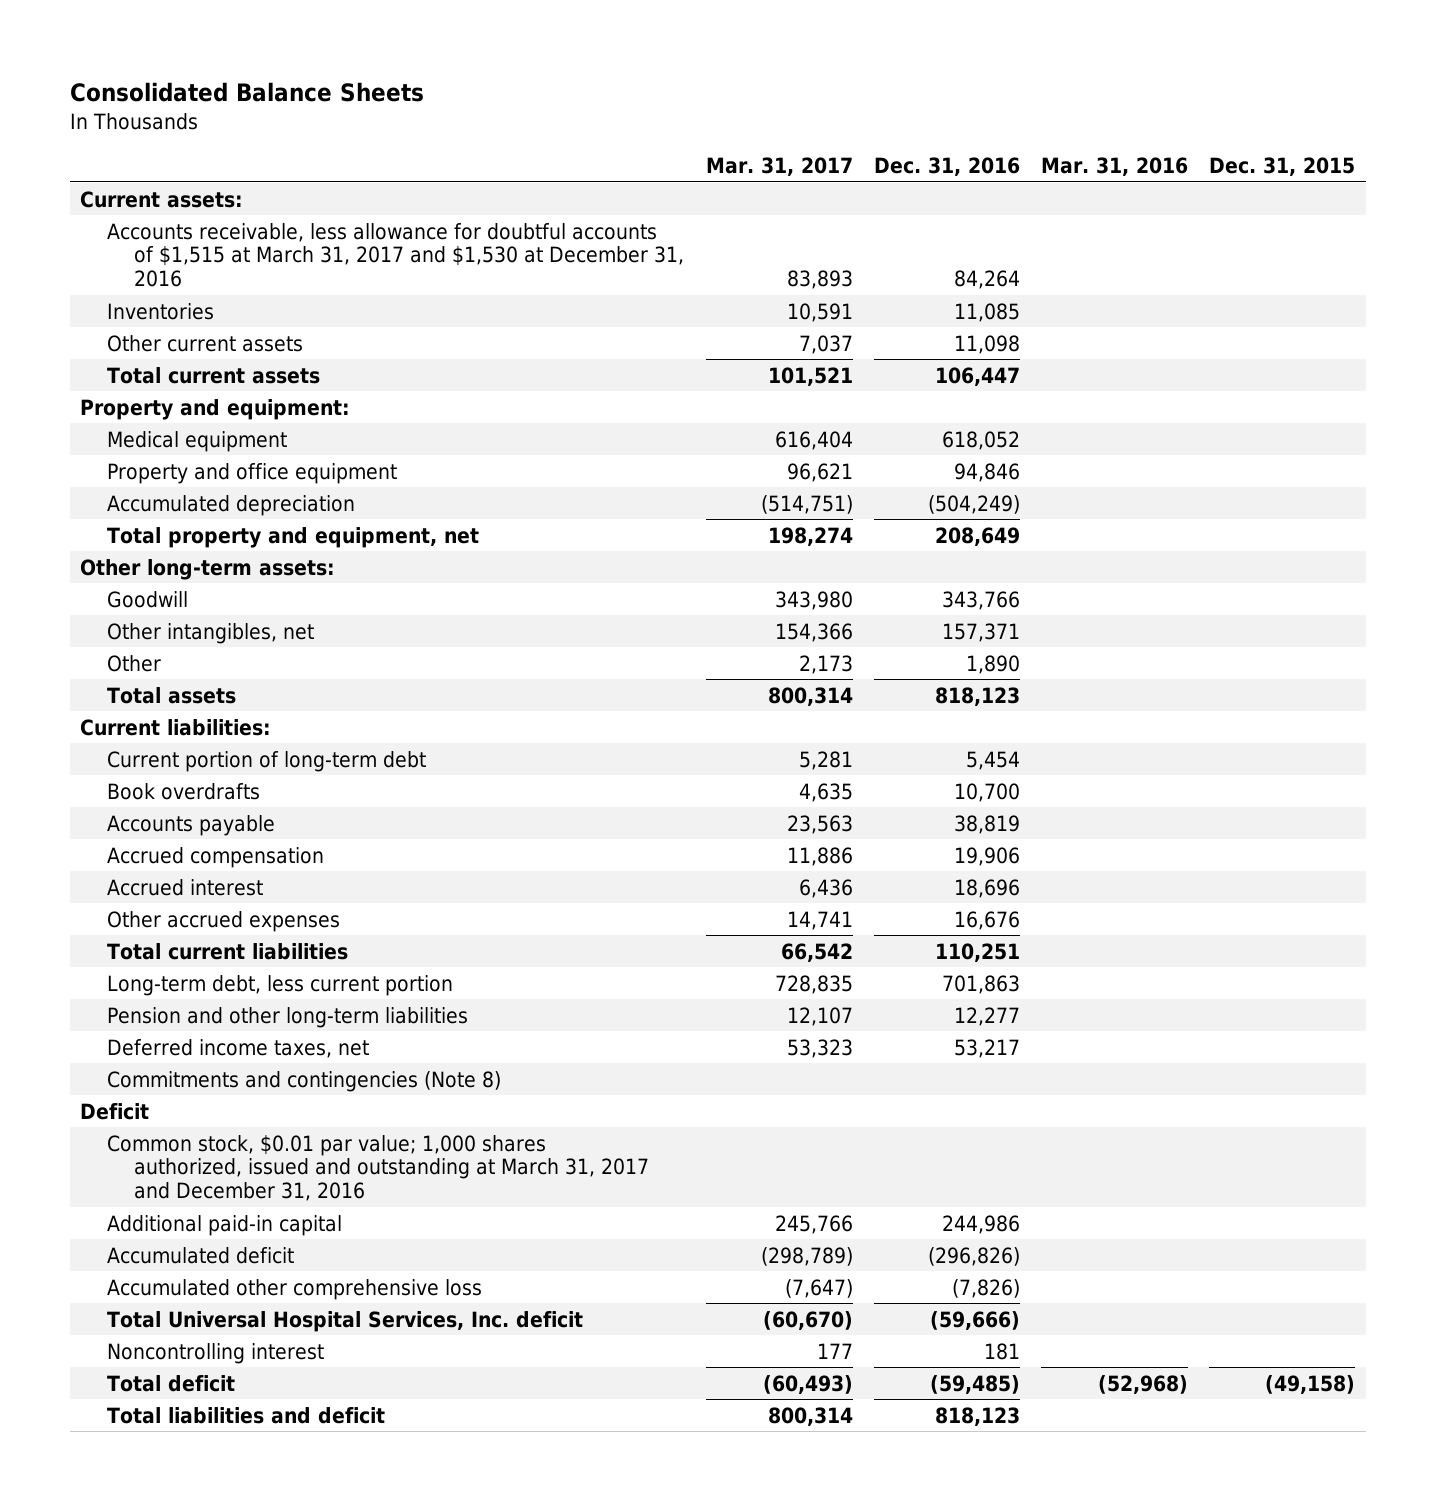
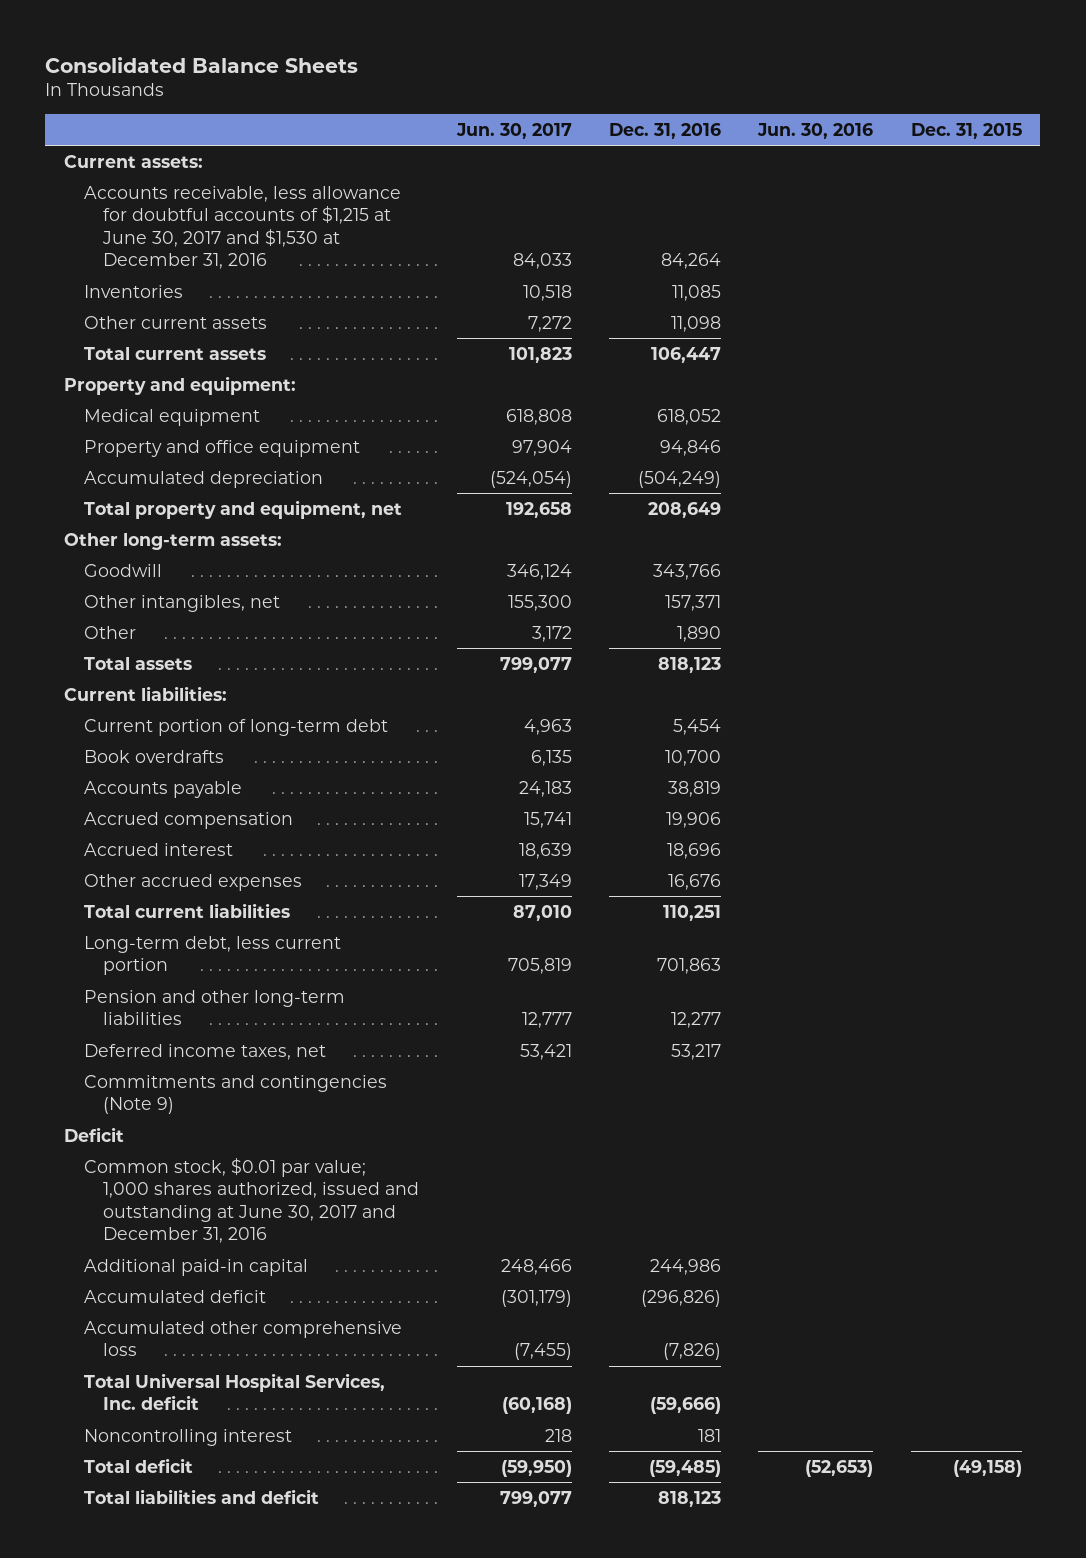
- | Mar. 31, 2017 | Dec. 31, 2016 | Mar. 31, 2016 | Dec. 31, 2015
+ | Jun. 30, 2017 | Dec. 31, 2016 | Jun. 30, 2016 | Dec. 31, 2015
- Accounts receivable, less allowance for doubtful accounts of $1,515 at March 31, 2017 and $1,530 at December 31, 2016 | 83,893 | 84,264 | |
+ Accounts receivable, less allowance for doubtful accounts of $1,215 at June 30, 2017 and $1,530 at December 31, 2016 | 84,033 | 84,264 | |
- Commitments and contingencies (Note 8)
+ Commitments and contingencies (Note 9)
- Common stock, $0.01 par value; 1,000 shares authorized, issued and outstanding at March 31, 2017 and December 31, 2016
+ Common stock, $0.01 par value; 1,000 shares authorized, issued and outstanding at June 30, 2017 and December 31, 2016

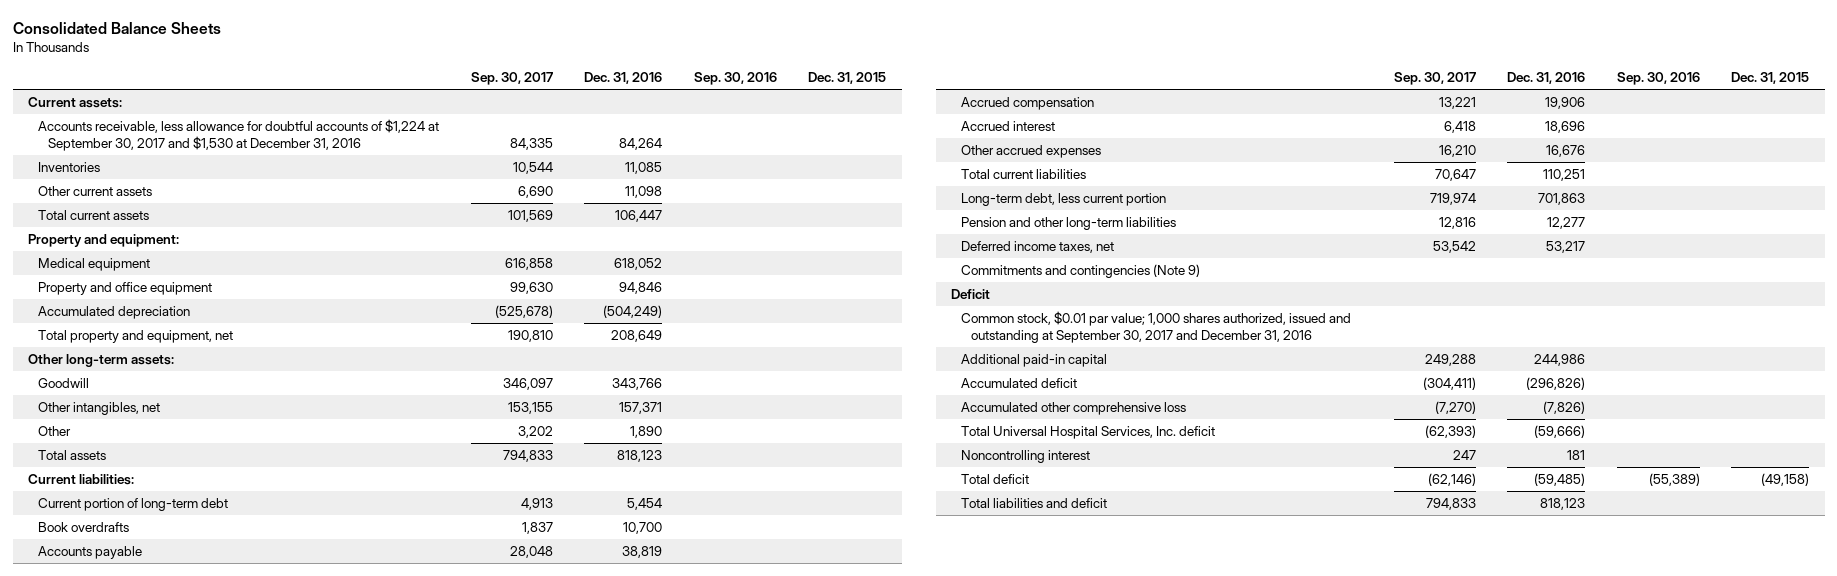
- | Jun. 30, 2017 | Dec. 31, 2016 | Jun. 30, 2016 | Dec. 31, 2015
+ | Sep. 30, 2017 | Dec. 31, 2016 | Sep. 30, 2016 | Dec. 31, 2015
- Accounts receivable, less allowance for doubtful accounts of $1,215 at June 30, 2017 and $1,530 at December 31, 2016 | 84,033 | 84,264 | |
+ Accounts receivable, less allowance for doubtful accounts of $1,224 at September 30, 2017 and $1,530 at December 31, 2016 | 84,335 | 84,264 | |
- Common stock, $0.01 par value; 1,000 shares authorized, issued and outstanding at June 30, 2017 and December 31, 2016
+ Common stock, $0.01 par value; 1,000 shares authorized, issued and outstanding at September 30, 2017 and December 31, 2016

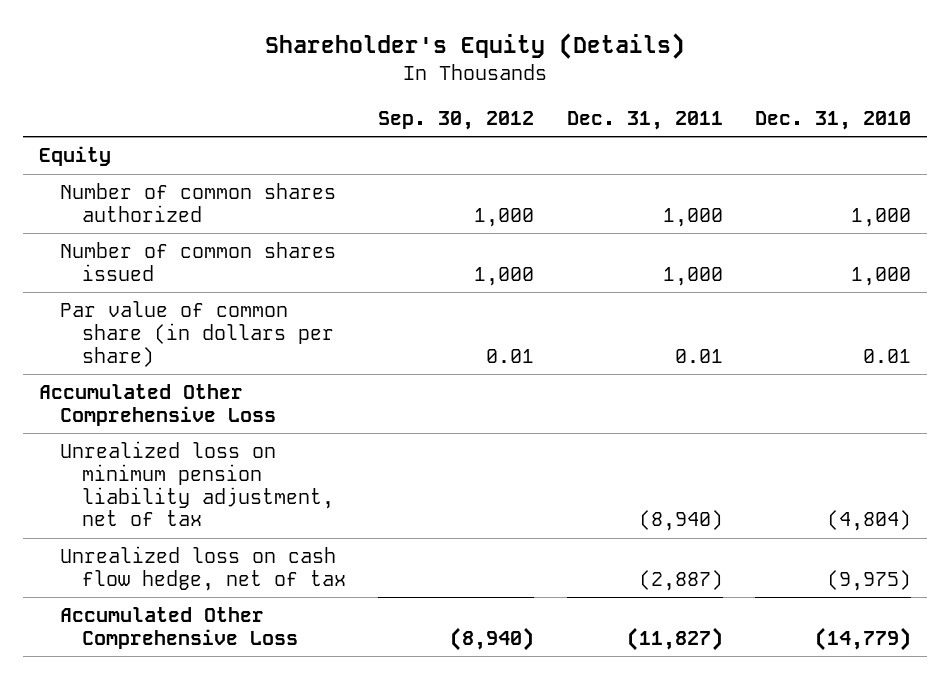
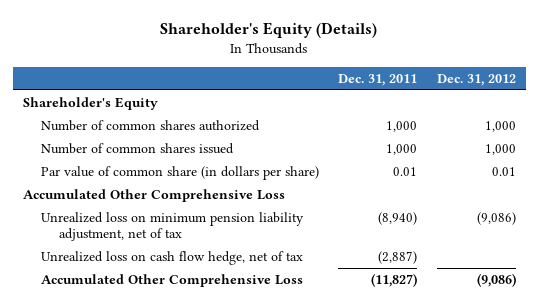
- | Sep. 30, 2012 | Dec. 31, 2011 | Dec. 31, 2010
+ | Dec. 31, 2011 | Dec. 31, 2012
- Equity
+ Shareholder's Equity

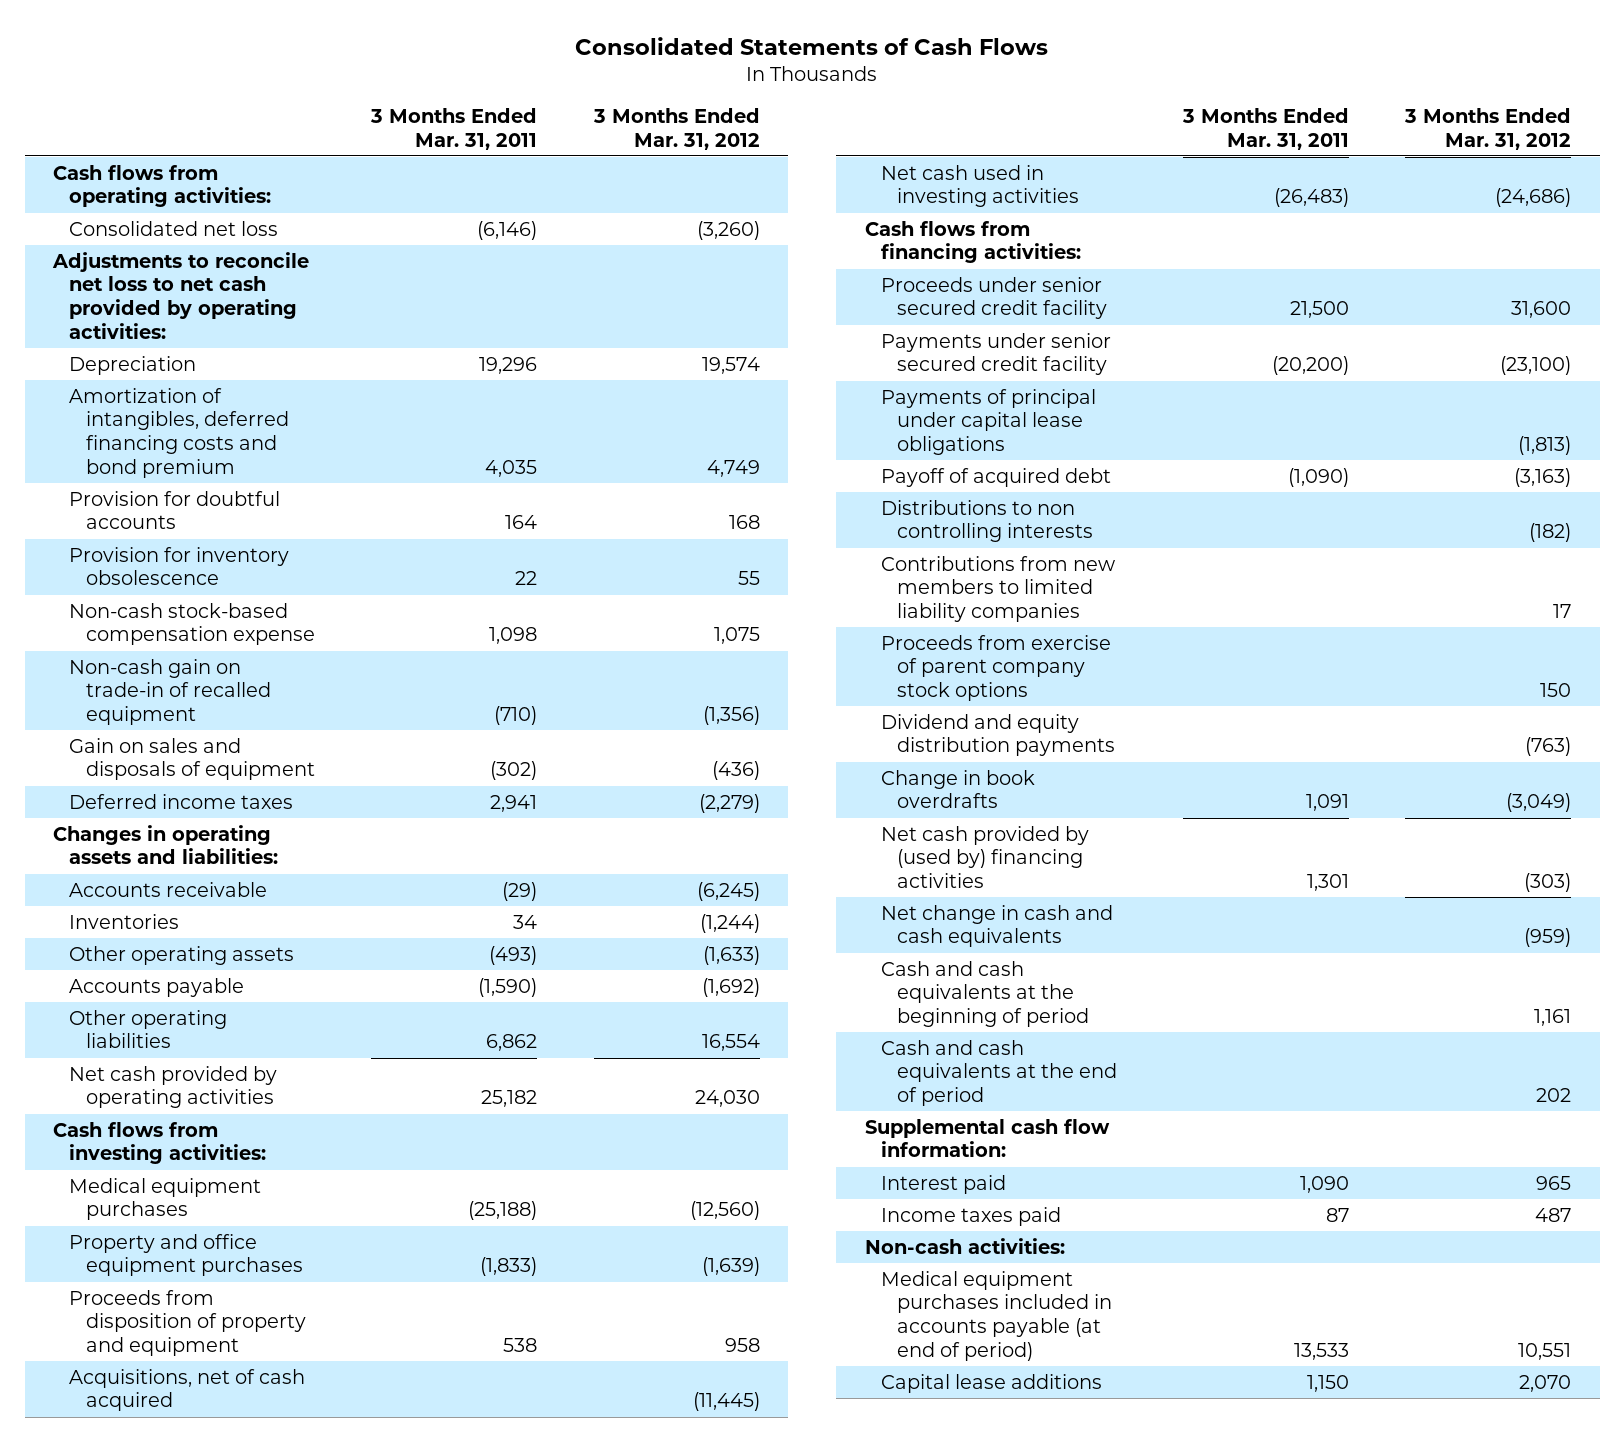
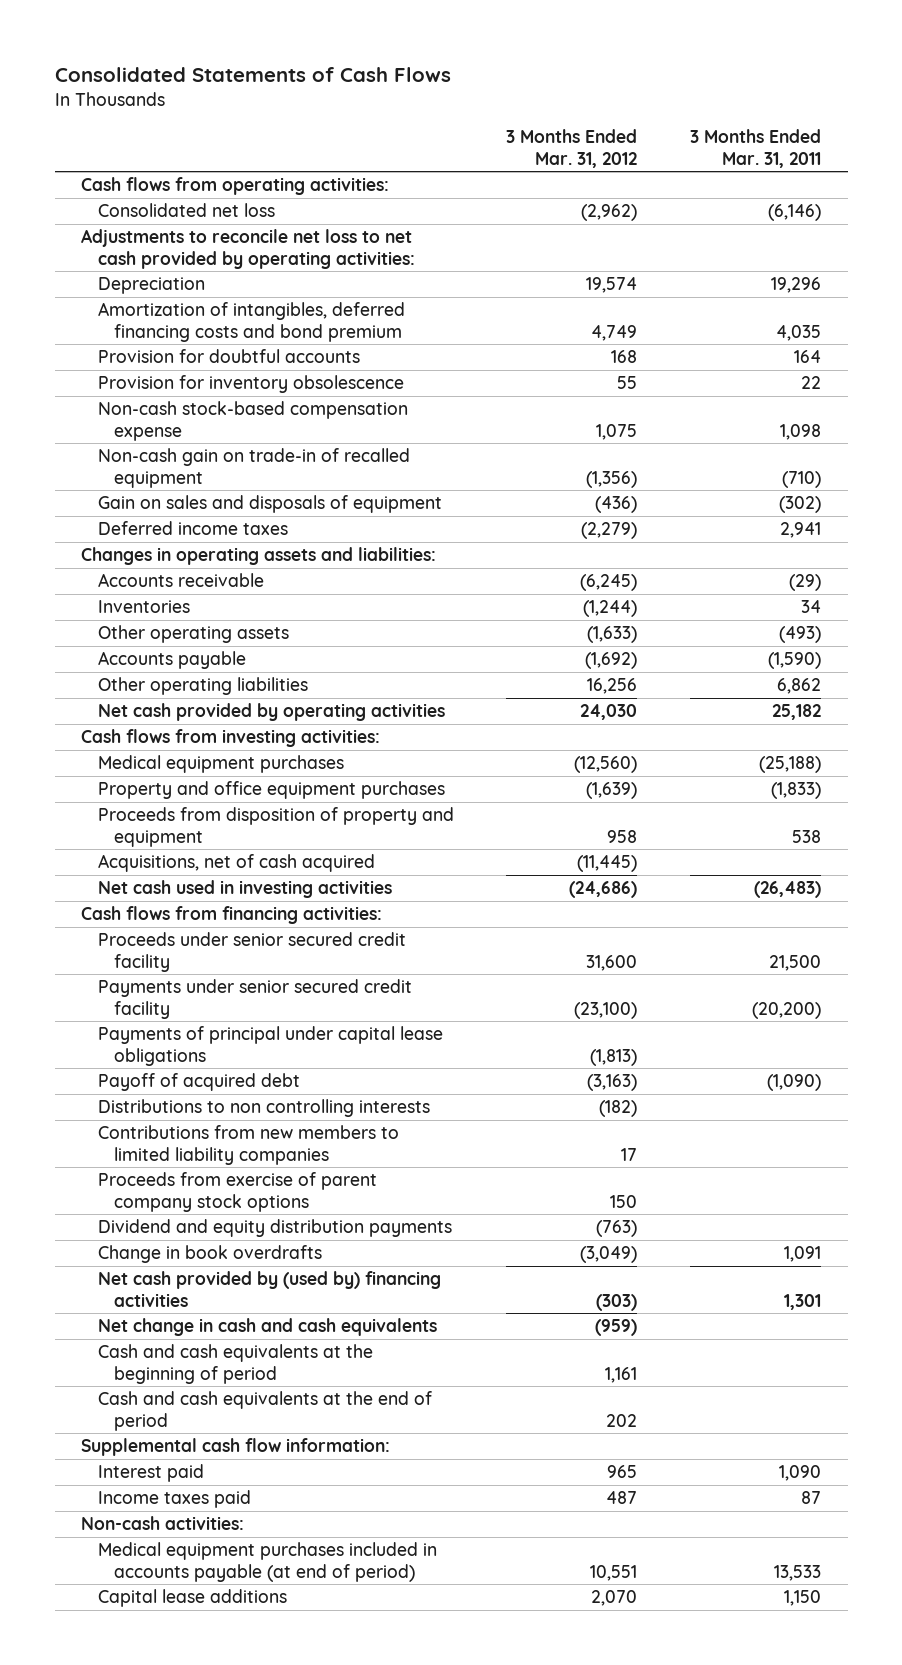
- | 3 Months Ended Mar. 31, 2011 | 3 Months Ended Mar. 31, 2012
+ | 3 Months Ended Mar. 31, 2012 | 3 Months Ended Mar. 31, 2011
- Consolidated net loss | (6,146) | (3,260)
+ Consolidated net loss | (2,962) | (6,146)
- Other operating liabilities | 6,862 | 16,554
+ Other operating liabilities | 16,256 | 6,862

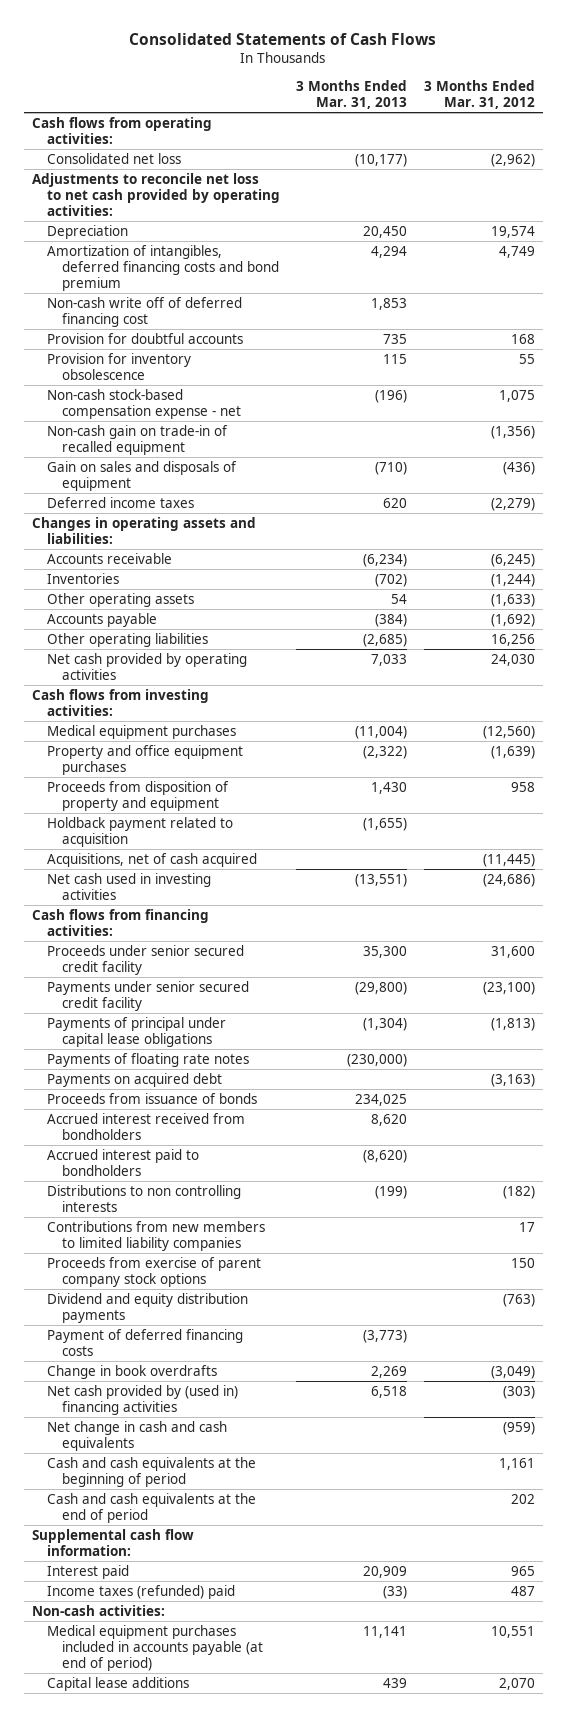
- | 3 Months Ended Mar. 31, 2012 | 3 Months Ended Mar. 31, 2011
+ | 3 Months Ended Mar. 31, 2013 | 3 Months Ended Mar. 31, 2012
+ Non-cash write off of deferred financing cost | 1,853 |
- Non-cash stock-based compensation expense | 1,075 | 1,098
+ Non-cash stock-based compensation expense - net | (196) | 1,075
+ Holdback payment related to acquisition | (1,655) |
- Payoff of acquired debt | (3,163) | (1,090)
+ Payments of floating rate notes | (230,000) |
+ Payments on acquired debt | | (3,163)
+ Proceeds from issuance of bonds | 234,025 |
+ Accrued interest received from bondholders | 8,620 |
+ Accrued interest paid to bondholders | (8,620) |
+ Payment of deferred financing costs | (3,773) |
- Net cash provided by (used by) financing activities | (303) | 1,301
+ Net cash provided by (used in) financing activities | 6,518 | (303)
- Income taxes paid | 487 | 87
+ Income taxes (refunded) paid | (33) | 487

